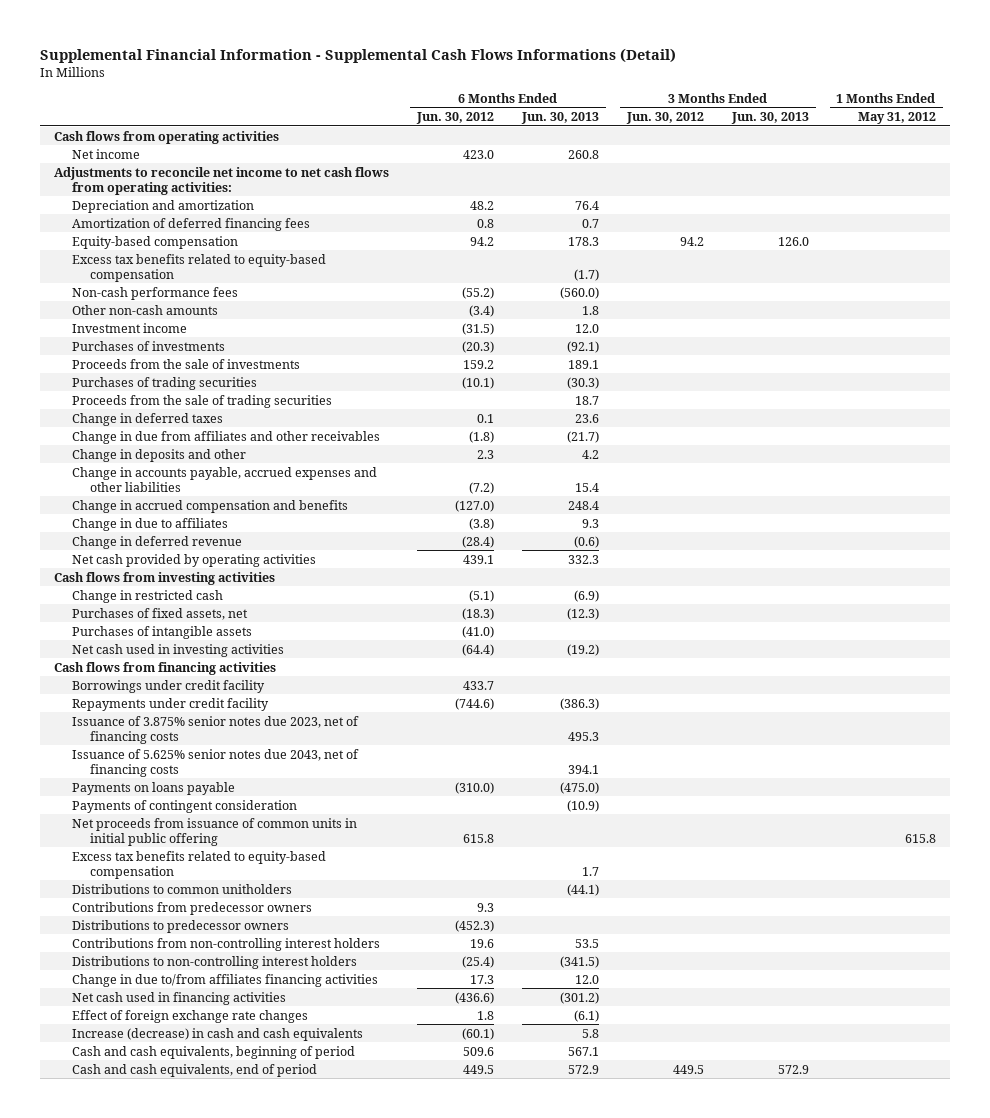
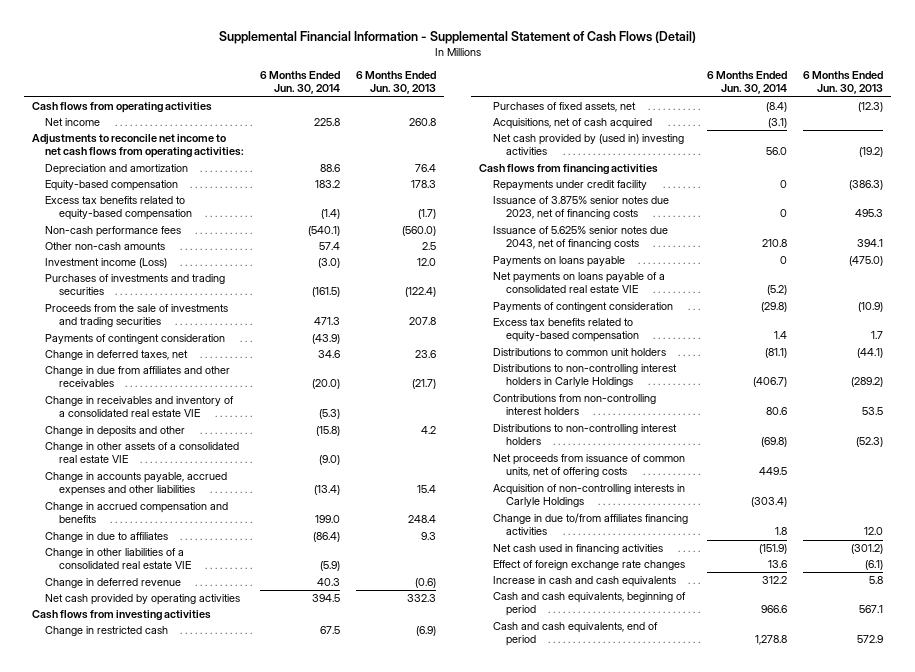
- Supplemental Financial Information - Supplemental Cash Flows Informations (Detail)
+ Supplemental Financial Information - Supplemental Statement of Cash Flows (Detail)
- | 6 Months Ended Jun. 30, 2012 | 6 Months Ended Jun. 30, 2013 | 3 Months Ended Jun. 30, 2012 | 3 Months Ended Jun. 30, 2013 | 1 Months Ended May 31, 2012
+ | 6 Months Ended Jun. 30, 2014 | 6 Months Ended Jun. 30, 2013
- Amortization of deferred financing fees | 0.8 | 0.7 | | |
- Other non-cash amounts | (3.4) | 1.8 | | |
- Investment income | (31.5) | 12.0 | | |
- Purchases of investments | (20.3) | (92.1) | | |
- Proceeds from the sale of investments | 159.2 | 189.1 | | |
- Purchases of trading securities | (10.1) | (30.3) | | |
- Proceeds from the sale of trading securities | | 18.7 | | |
- Change in deferred taxes | 0.1 | 23.6 | | |
+ Other non-cash amounts | 57.4 | 2.5
+ Investment income (Loss) | (3.0) | 12.0
+ Purchases of investments and trading securities | (161.5) | (122.4)
+ Proceeds from the sale of investments and trading securities | 471.3 | 207.8
+ Payments of contingent consideration | (43.9) |
+ Change in deferred taxes, net | 34.6 | 23.6
+ Change in receivables and inventory of a consolidated real estate VIE | (5.3) |
+ Change in other assets of a consolidated real estate VIE | (9.0) |
+ Change in other liabilities of a consolidated real estate VIE | (5.9) |
- Purchases of intangible assets | (41.0) | | | |
- Net cash used in investing activities | (64.4) | (19.2) | | |
+ Acquisitions, net of cash acquired | (3.1) |
+ Net cash provided by (used in) investing activities | 56.0 | (19.2)
- Borrowings under credit facility | 433.7 | | | |
+ Net payments on loans payable of a consolidated real estate VIE | (5.2) |
- Net proceeds from issuance of common units in initial public offering | 615.8 | | | | 615.8
- Distributions to common unitholders | | (44.1) | | |
- Contributions from predecessor owners | 9.3 | | | |
- Distributions to predecessor owners | (452.3) | | | |
+ Distributions to common unit holders | (81.1) | (44.1)
+ Distributions to non-controlling interest holders in Carlyle Holdings | (406.7) | (289.2)
- Distributions to non-controlling interest holders | (25.4) | (341.5) | | |
+ Distributions to non-controlling interest holders | (69.8) | (52.3)
+ Net proceeds from issuance of common units, net of offering costs | 449.5 |
+ Acquisition of non-controlling interests in Carlyle Holdings | (303.4) |
- Increase (decrease) in cash and cash equivalents | (60.1) | 5.8 | | |
+ Increase in cash and cash equivalents | 312.2 | 5.8

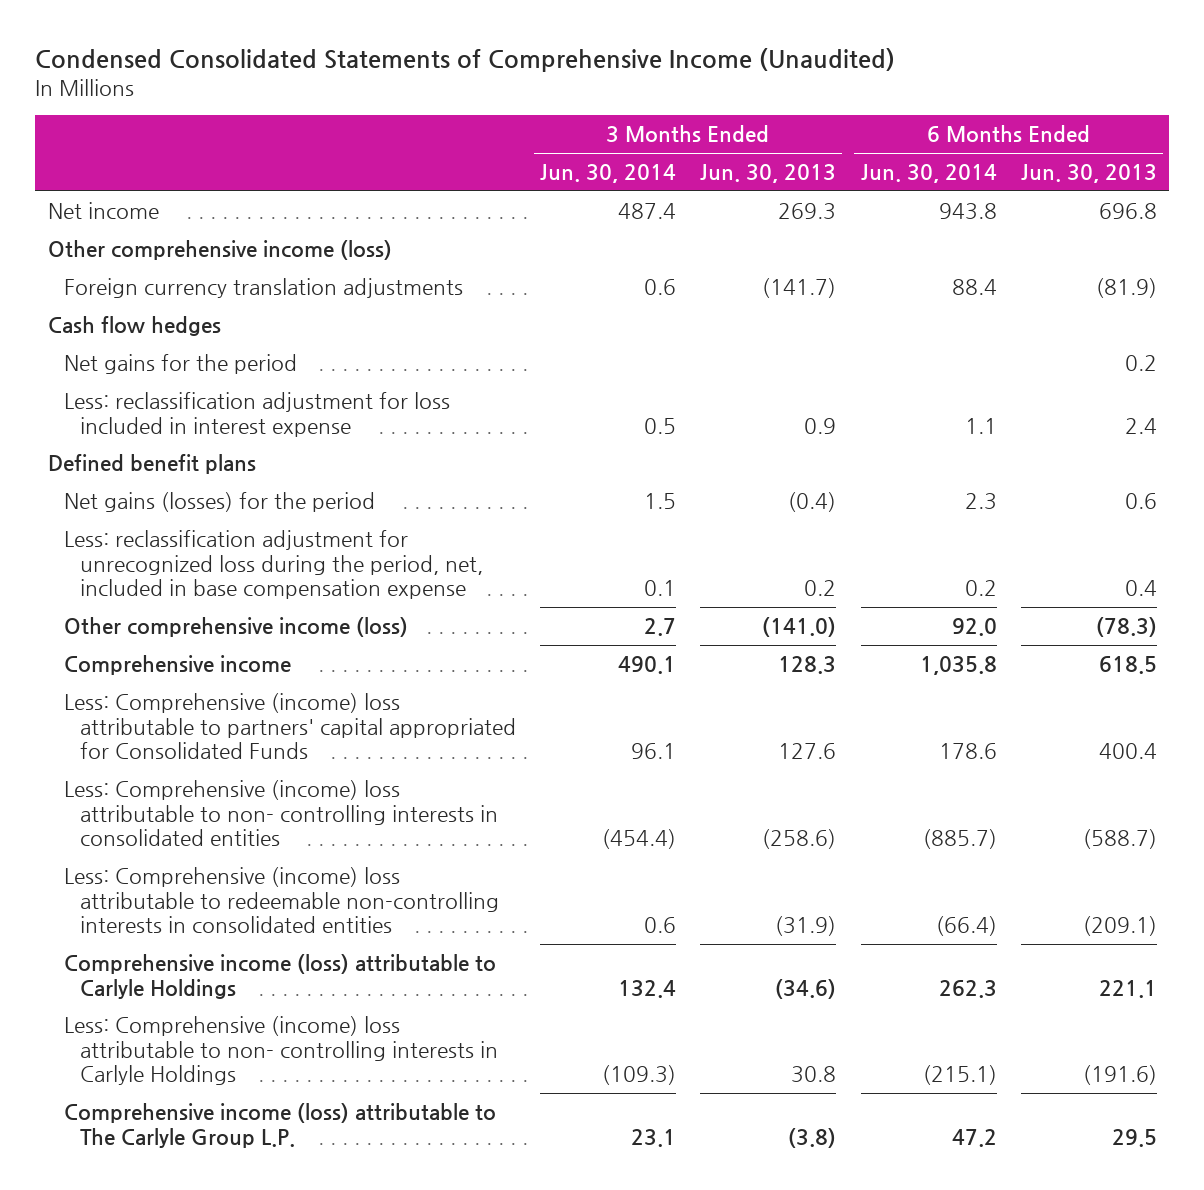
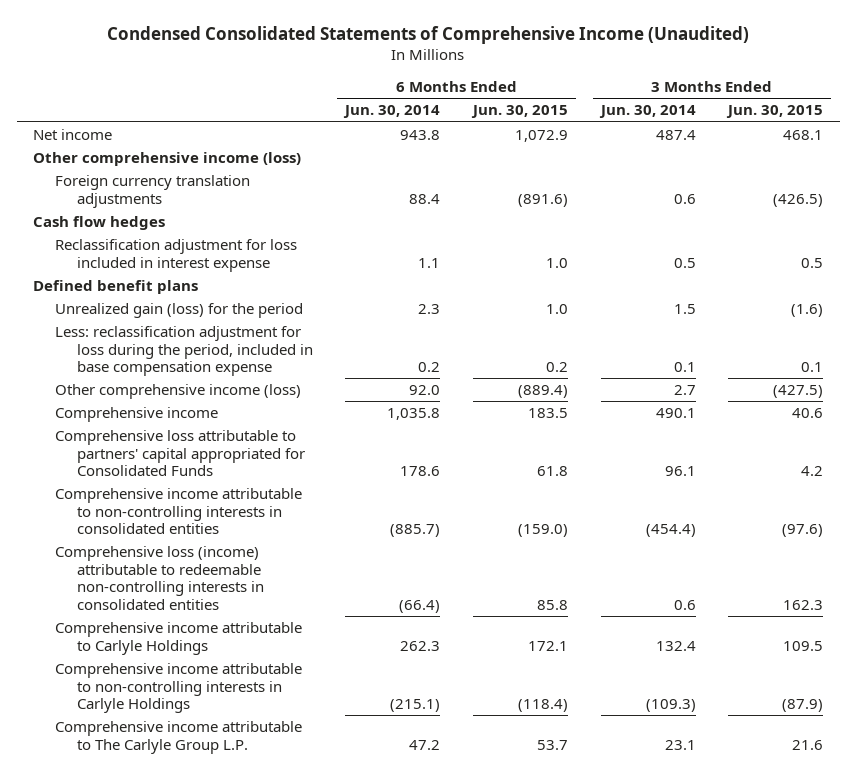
- | 3 Months Ended Jun. 30, 2014 | 3 Months Ended Jun. 30, 2013 | 6 Months Ended Jun. 30, 2014 | 6 Months Ended Jun. 30, 2013
+ | 6 Months Ended Jun. 30, 2014 | 6 Months Ended Jun. 30, 2015 | 3 Months Ended Jun. 30, 2014 | 3 Months Ended Jun. 30, 2015
- Net gains for the period | | | | 0.2
- Less: reclassification adjustment for loss included in interest expense | 0.5 | 0.9 | 1.1 | 2.4
+ Reclassification adjustment for loss included in interest expense | 1.1 | 1.0 | 0.5 | 0.5
- Net gains (losses) for the period | 1.5 | (0.4) | 2.3 | 0.6
- Less: reclassification adjustment for unrecognized loss during the period, net, included in base compensation expense | 0.1 | 0.2 | 0.2 | 0.4
+ Unrealized gain (loss) for the period | 2.3 | 1.0 | 1.5 | (1.6)
+ Less: reclassification adjustment for loss during the period, included in base compensation expense | 0.2 | 0.2 | 0.1 | 0.1
- Less: Comprehensive (income) loss attributable to partners' capital appropriated for Consolidated Funds | 96.1 | 127.6 | 178.6 | 400.4
- Less: Comprehensive (income) loss attributable to non- controlling interests in consolidated entities | (454.4) | (258.6) | (885.7) | (588.7)
- Less: Comprehensive (income) loss attributable to redeemable non-controlling interests in consolidated entities | 0.6 | (31.9) | (66.4) | (209.1)
- Comprehensive income (loss) attributable to Carlyle Holdings | 132.4 | (34.6) | 262.3 | 221.1
- Less: Comprehensive (income) loss attributable to non- controlling interests in Carlyle Holdings | (109.3) | 30.8 | (215.1) | (191.6)
- Comprehensive income (loss) attributable to The Carlyle Group L.P. | 23.1 | (3.8) | 47.2 | 29.5
+ Comprehensive loss attributable to partners' capital appropriated for Consolidated Funds | 178.6 | 61.8 | 96.1 | 4.2
+ Comprehensive income attributable to non-controlling interests in consolidated entities | (885.7) | (159.0) | (454.4) | (97.6)
+ Comprehensive loss (income) attributable to redeemable non-controlling interests in consolidated entities | (66.4) | 85.8 | 0.6 | 162.3
+ Comprehensive income attributable to Carlyle Holdings | 262.3 | 172.1 | 132.4 | 109.5
+ Comprehensive income attributable to non-controlling interests in Carlyle Holdings | (215.1) | (118.4) | (109.3) | (87.9)
+ Comprehensive income attributable to The Carlyle Group L.P. | 47.2 | 53.7 | 23.1 | 21.6

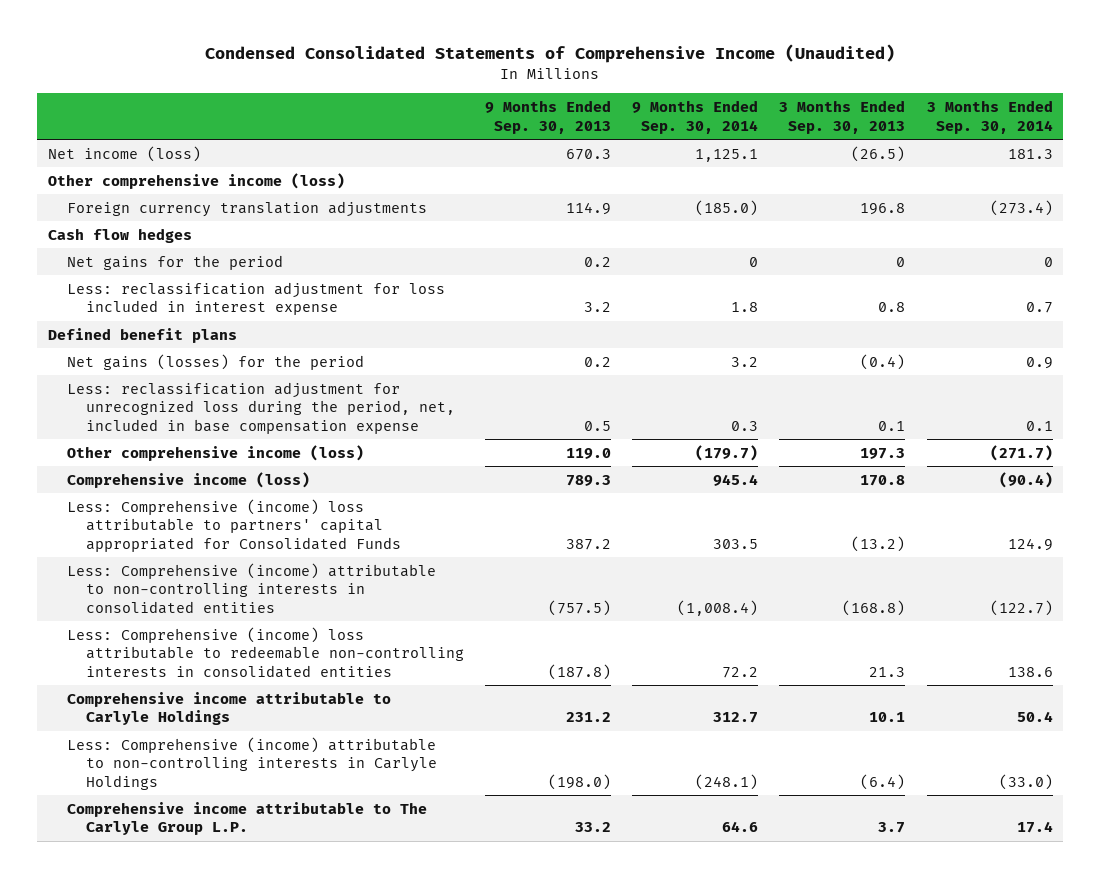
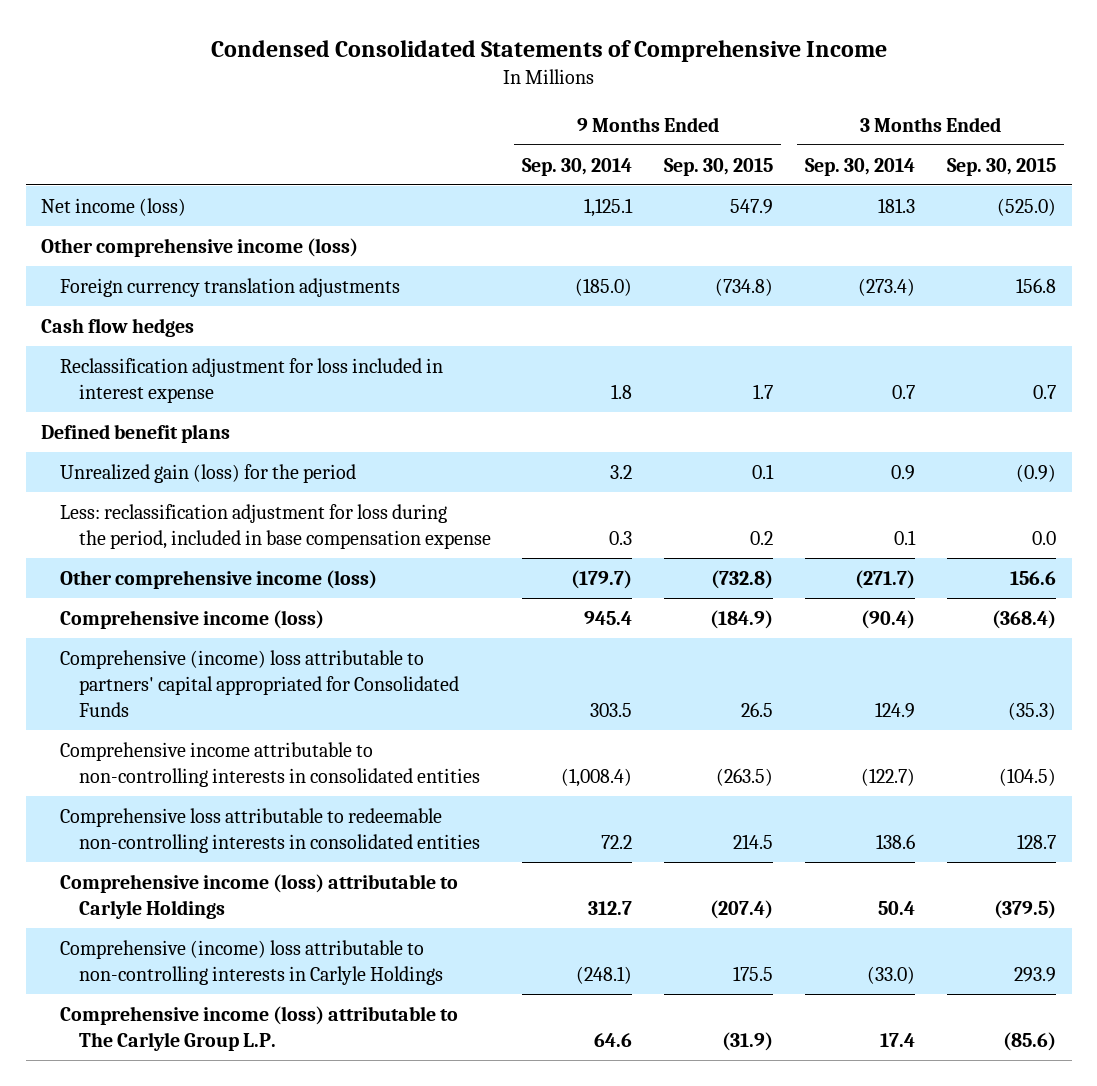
- Condensed Consolidated Statements of Comprehensive Income (Unaudited)
+ Condensed Consolidated Statements of Comprehensive Income
- | 9 Months Ended Sep. 30, 2013 | 9 Months Ended Sep. 30, 2014 | 3 Months Ended Sep. 30, 2013 | 3 Months Ended Sep. 30, 2014
+ | 9 Months Ended Sep. 30, 2014 | 9 Months Ended Sep. 30, 2015 | 3 Months Ended Sep. 30, 2014 | 3 Months Ended Sep. 30, 2015
- Net gains for the period | 0.2 | 0 | 0 | 0
- Less: reclassification adjustment for loss included in interest expense | 3.2 | 1.8 | 0.8 | 0.7
+ Reclassification adjustment for loss included in interest expense | 1.8 | 1.7 | 0.7 | 0.7
- Net gains (losses) for the period | 0.2 | 3.2 | (0.4) | 0.9
- Less: reclassification adjustment for unrecognized loss during the period, net, included in base compensation expense | 0.5 | 0.3 | 0.1 | 0.1
+ Unrealized gain (loss) for the period | 3.2 | 0.1 | 0.9 | (0.9)
+ Less: reclassification adjustment for loss during the period, included in base compensation expense | 0.3 | 0.2 | 0.1 | 0.0
- Less: Comprehensive (income) loss attributable to partners' capital appropriated for Consolidated Funds | 387.2 | 303.5 | (13.2) | 124.9
- Less: Comprehensive (income) attributable to non-controlling interests in consolidated entities | (757.5) | (1,008.4) | (168.8) | (122.7)
- Less: Comprehensive (income) loss attributable to redeemable non-controlling interests in consolidated entities | (187.8) | 72.2 | 21.3 | 138.6
- Comprehensive income attributable to Carlyle Holdings | 231.2 | 312.7 | 10.1 | 50.4
- Less: Comprehensive (income) attributable to non-controlling interests in Carlyle Holdings | (198.0) | (248.1) | (6.4) | (33.0)
- Comprehensive income attributable to The Carlyle Group L.P. | 33.2 | 64.6 | 3.7 | 17.4
+ Comprehensive (income) loss attributable to partners' capital appropriated for Consolidated Funds | 303.5 | 26.5 | 124.9 | (35.3)
+ Comprehensive income attributable to non-controlling interests in consolidated entities | (1,008.4) | (263.5) | (122.7) | (104.5)
+ Comprehensive loss attributable to redeemable non-controlling interests in consolidated entities | 72.2 | 214.5 | 138.6 | 128.7
+ Comprehensive income (loss) attributable to Carlyle Holdings | 312.7 | (207.4) | 50.4 | (379.5)
+ Comprehensive (income) loss attributable to non-controlling interests in Carlyle Holdings | (248.1) | 175.5 | (33.0) | 293.9
+ Comprehensive income (loss) attributable to The Carlyle Group L.P. | 64.6 | (31.9) | 17.4 | (85.6)

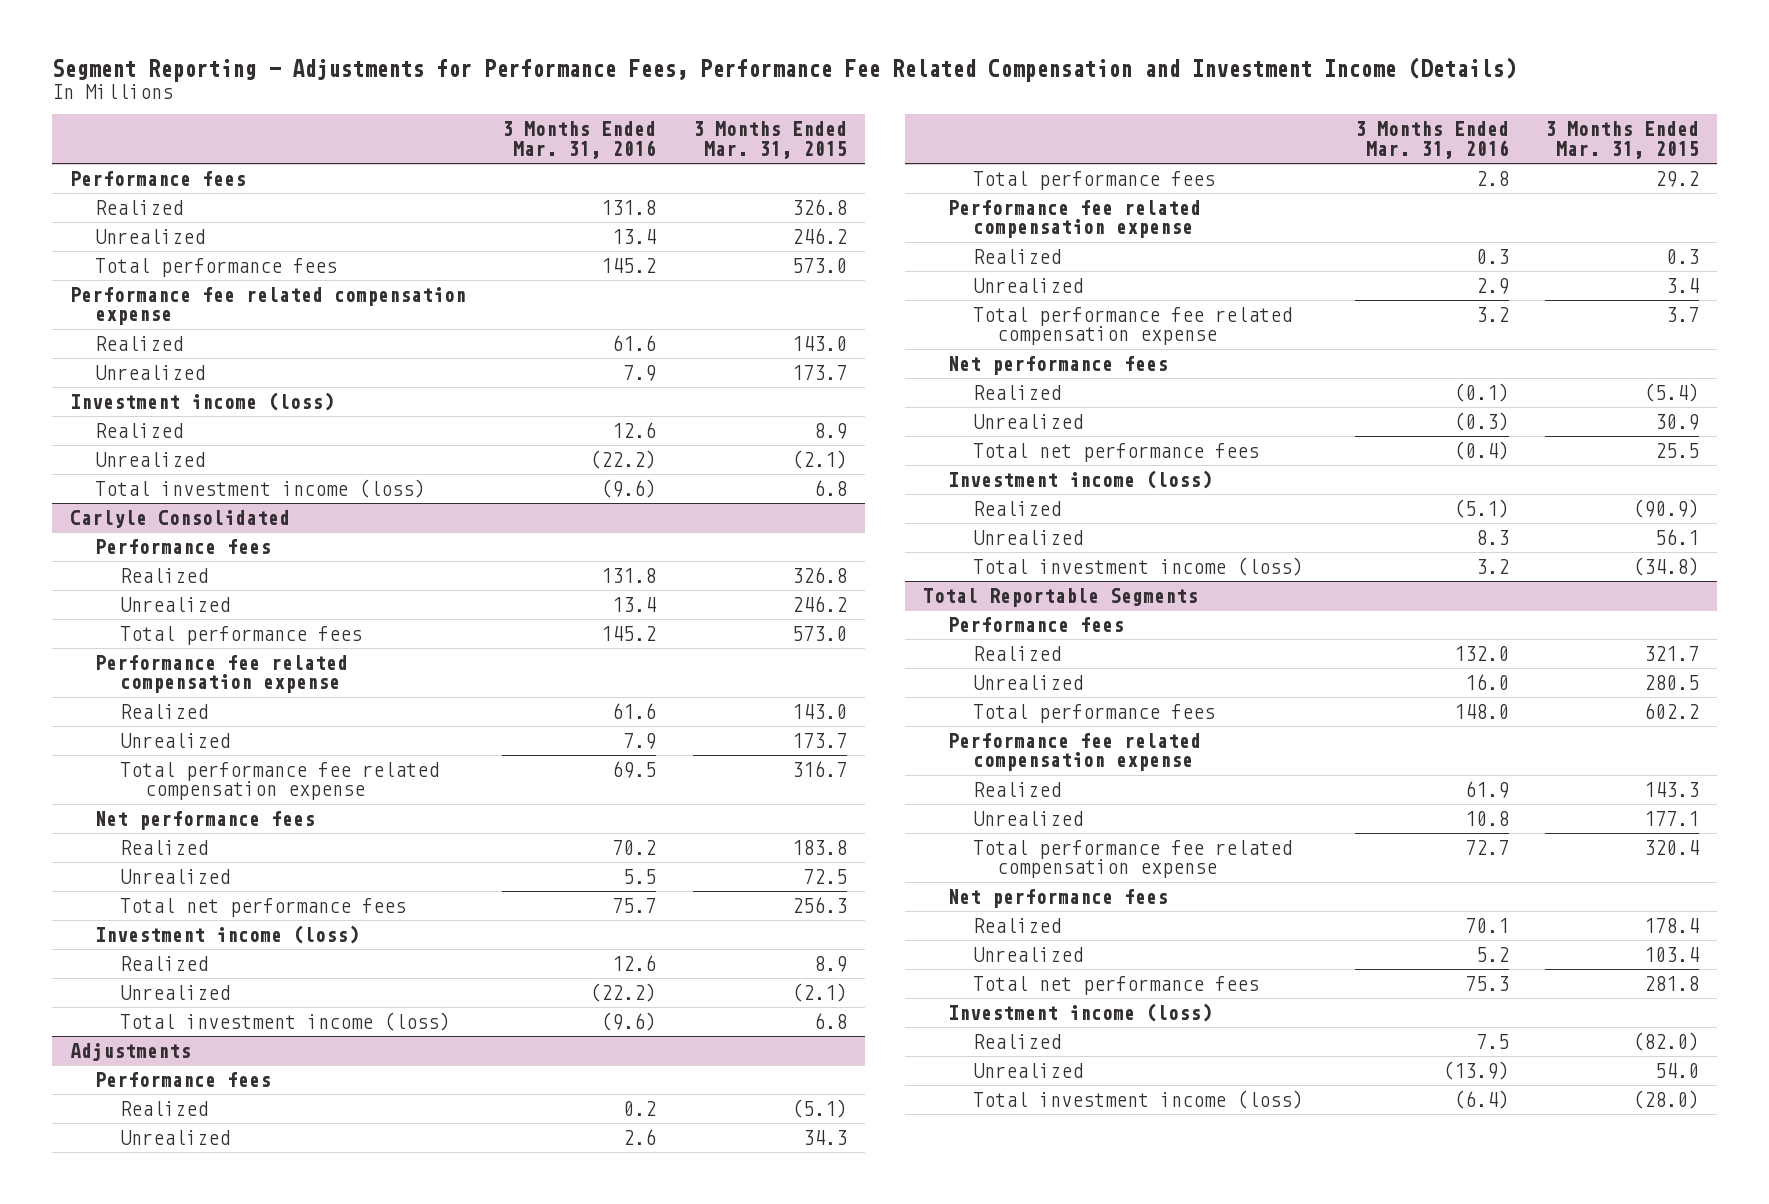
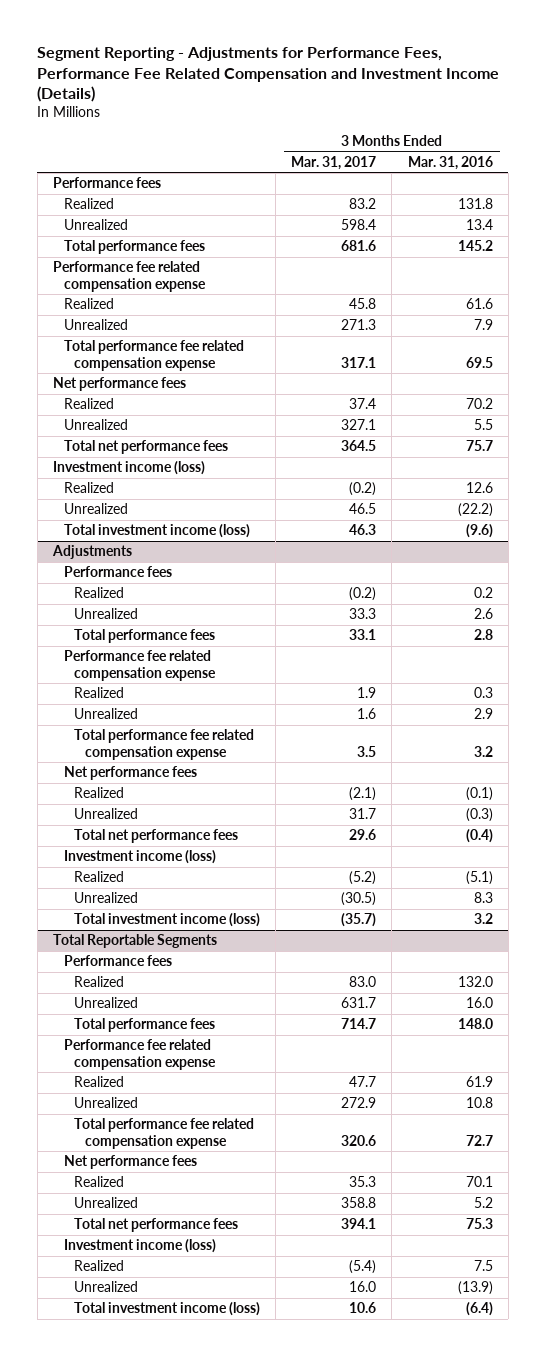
- | 3 Months Ended Mar. 31, 2016 | 3 Months Ended Mar. 31, 2015
+ | 3 Months Ended Mar. 31, 2017 | 3 Months Ended Mar. 31, 2016
- Investment income (loss)
- Realized | 12.6 | 8.9
- Unrealized | (22.2) | (2.1)
- Total investment income (loss) | (9.6) | 6.8
- Carlyle Consolidated
- Performance fees
- Realized | 131.8 | 326.8
- Unrealized | 13.4 | 246.2
- Total performance fees | 145.2 | 573.0
- Performance fee related compensation expense
- Realized | 61.6 | 143.0
- Unrealized | 7.9 | 173.7

